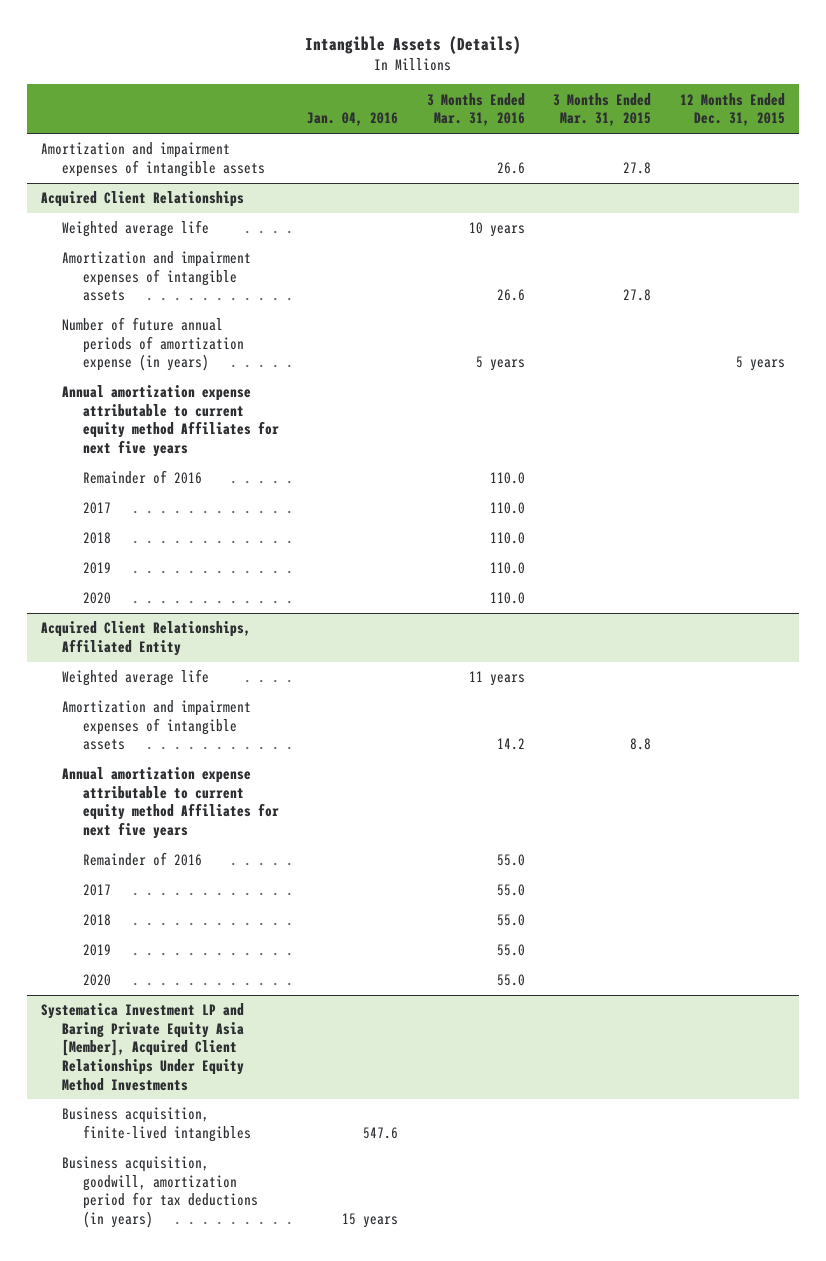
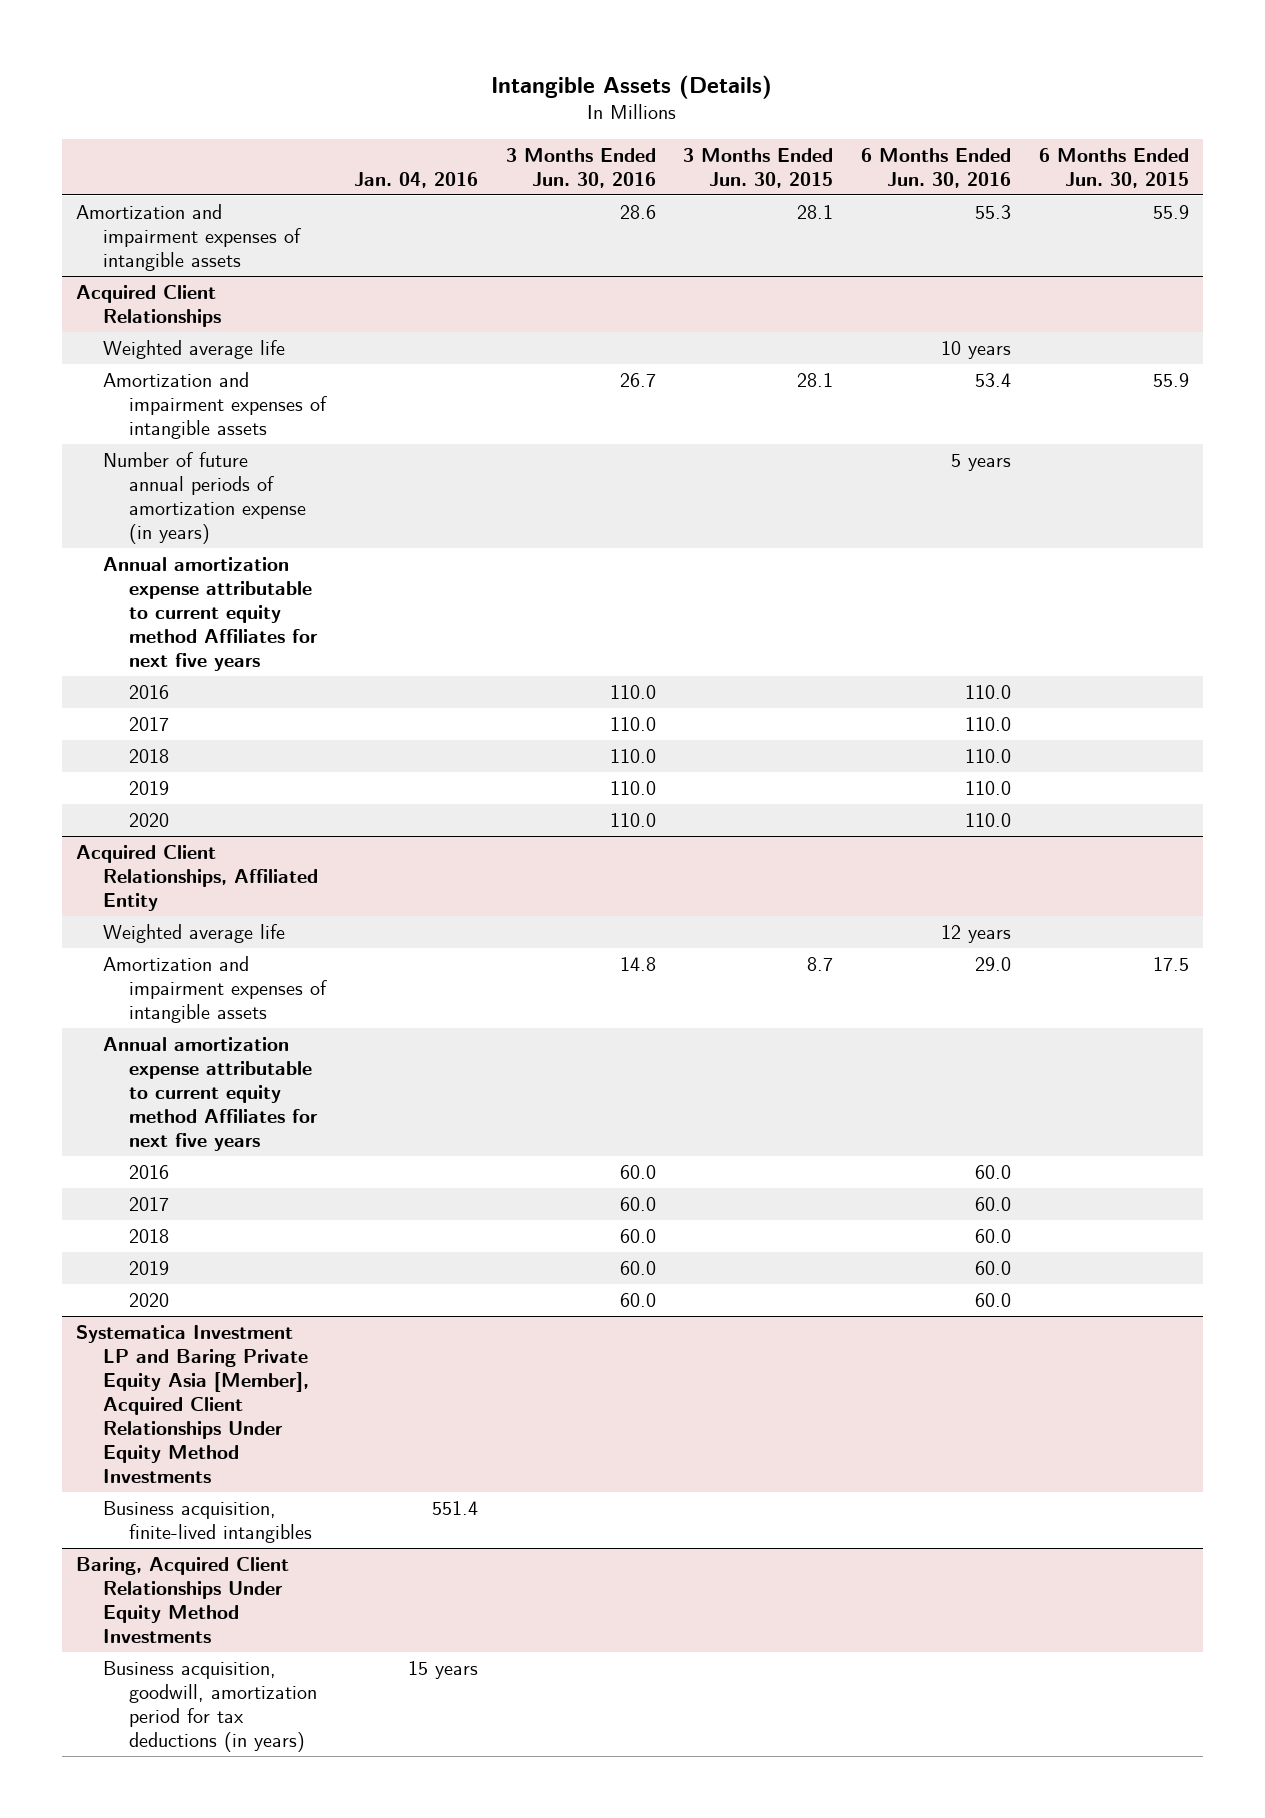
- | Jan. 04, 2016 | 3 Months Ended Mar. 31, 2016 | 3 Months Ended Mar. 31, 2015 | 12 Months Ended Dec. 31, 2015
+ | Jan. 04, 2016 | 3 Months Ended Jun. 30, 2016 | 3 Months Ended Jun. 30, 2015 | 6 Months Ended Jun. 30, 2016 | 6 Months Ended Jun. 30, 2015
@ Acquired Client Relationships
- Remainder of 2016 | | 110.0 | |
+ 2016 | | 110.0 | | 110.0 |
@ Acquired Client Relationships, Affiliated Entity
- Remainder of 2016 | | 55.0 | |
+ 2016 | | 60.0 | | 60.0 |
@ Systematica Investment LP and Baring Private Equity Asia [Member], Acquired Client Relationships Under Equity Method Investments
- Business acquisition, finite-lived intangibles | 547.6 | | |
- Business acquisition, goodwill, amortization period for tax deductions (in years) | 15 years | | |
+ Business acquisition, finite-lived intangibles | 551.4 | | | |
+ Baring, Acquired Client Relationships Under Equity Method Investments
+ Business acquisition, goodwill, amortization period for tax deductions (in years) | 15 years | | | |

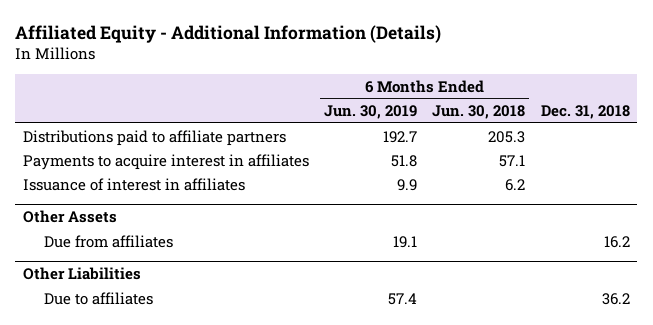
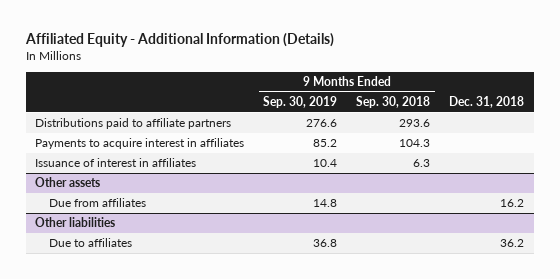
- | 6 Months Ended Jun. 30, 2019 | 6 Months Ended Jun. 30, 2018 | Dec. 31, 2018
+ | 9 Months Ended Sep. 30, 2019 | 9 Months Ended Sep. 30, 2018 | Dec. 31, 2018
- Other Assets
+ Other assets
- Other Liabilities
+ Other liabilities

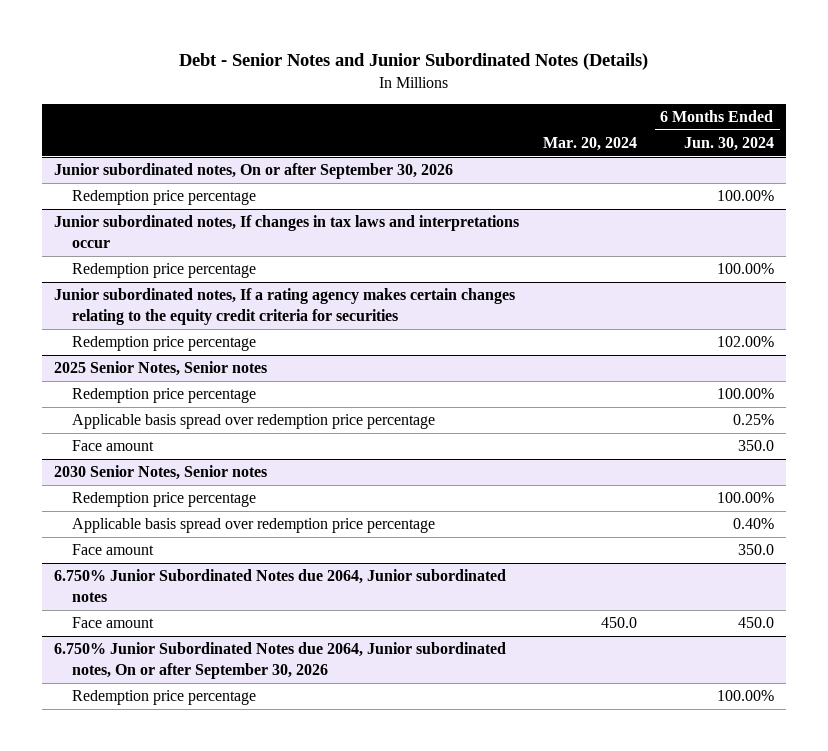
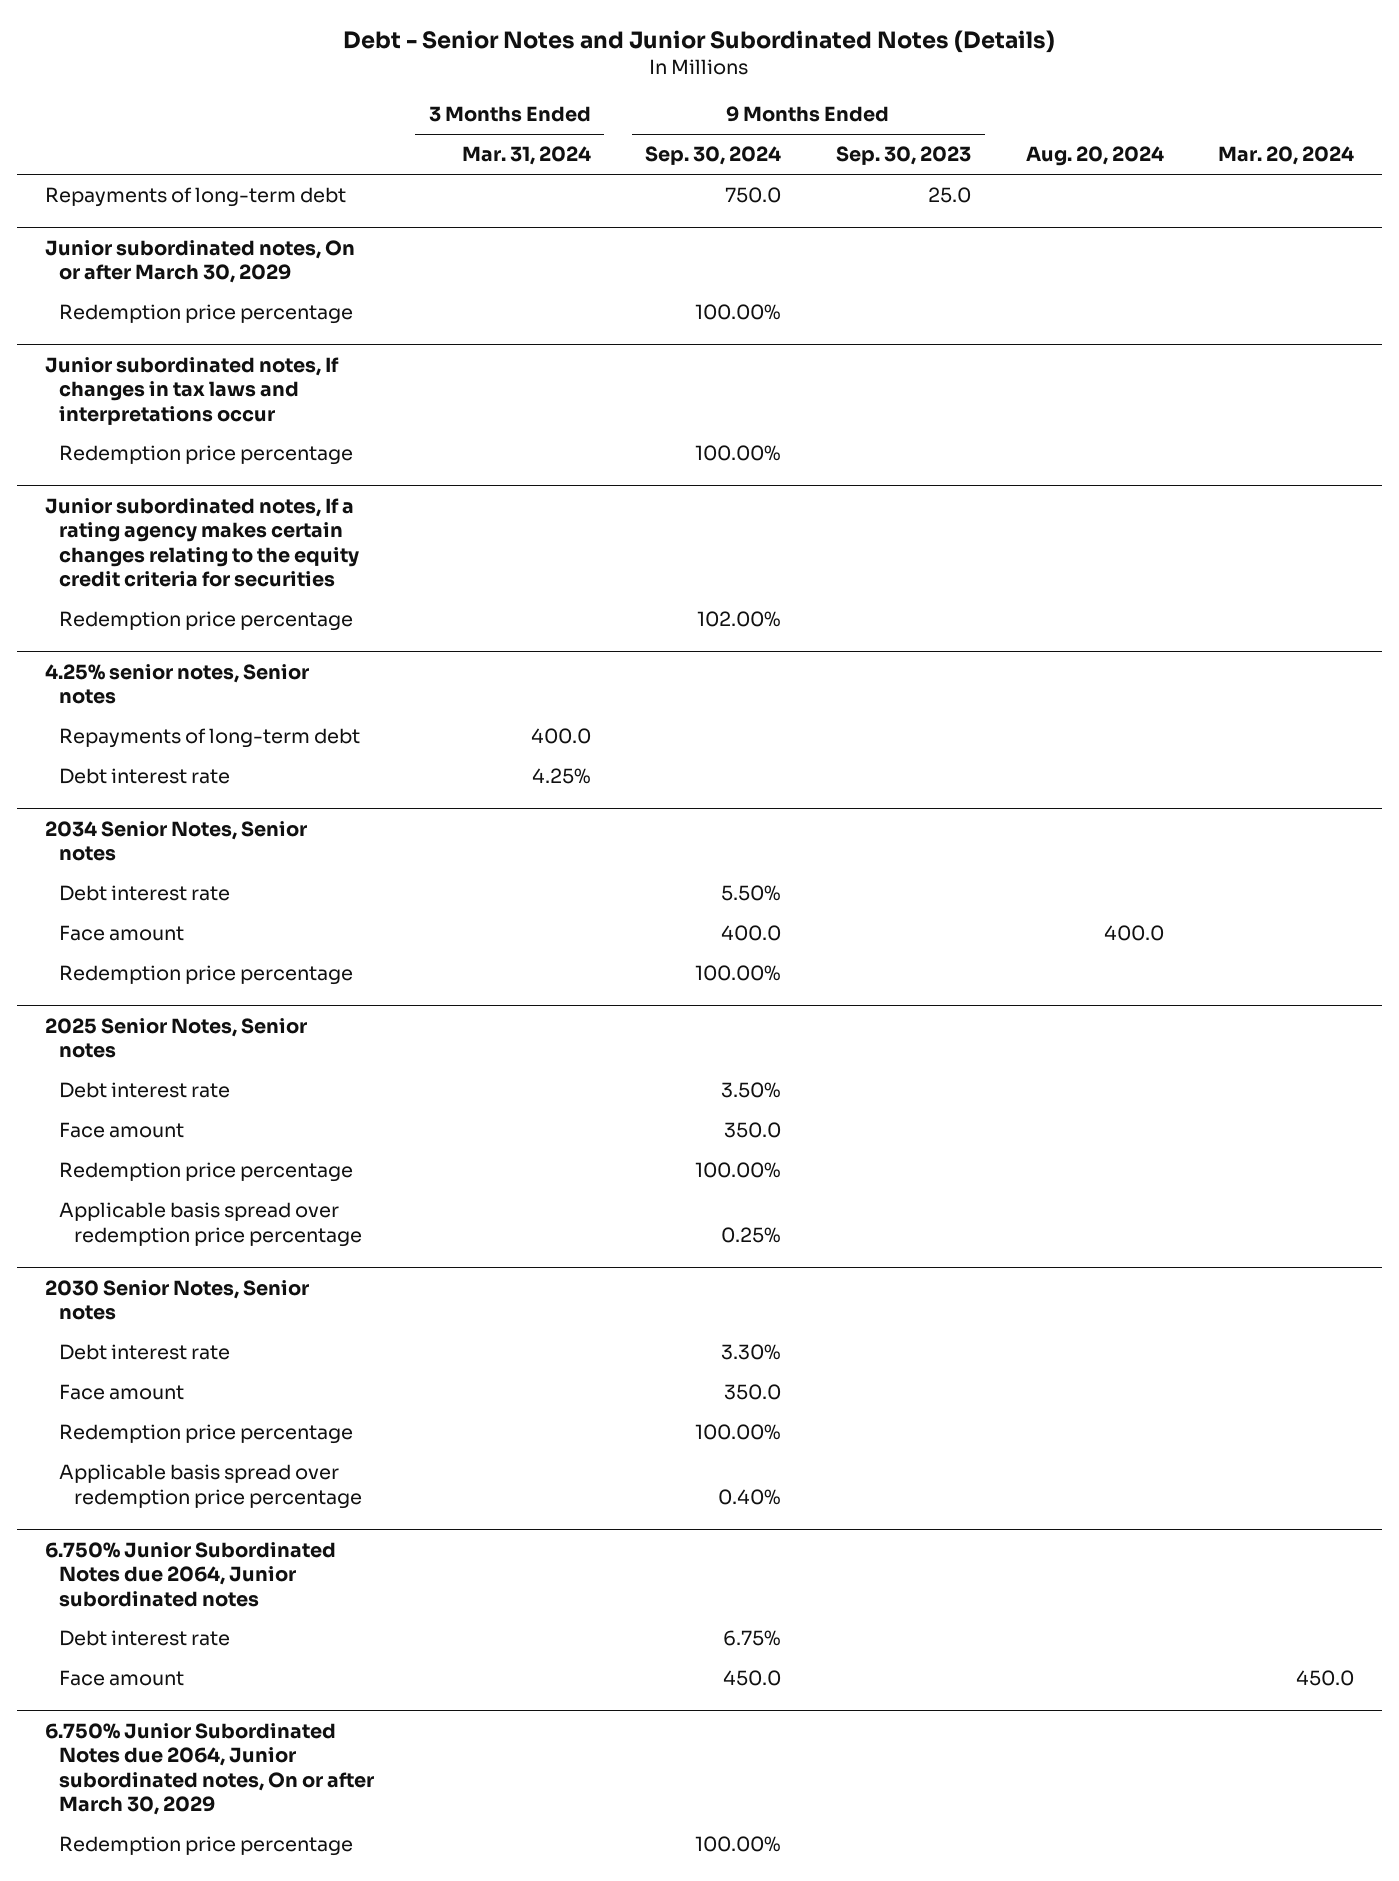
- | Mar. 20, 2024 | 6 Months Ended Jun. 30, 2024
+ | 3 Months Ended Mar. 31, 2024 | 9 Months Ended Sep. 30, 2024 | 9 Months Ended Sep. 30, 2023 | Aug. 20, 2024 | Mar. 20, 2024
- Junior subordinated notes, On or after September 30, 2026
+ Repayments of long-term debt | | 750.0 | 25.0 | |
+ Junior subordinated notes, On or after March 30, 2029
+ 4.25% senior notes, Senior notes
+ Repayments of long-term debt | 400.0 | | | |
+ Debt interest rate | 4.25% | | | |
+ 2034 Senior Notes, Senior notes
+ Debt interest rate | | 5.50% | | |
+ Face amount | | 400.0 | | 400.0 |
+ Redemption price percentage | | 100.00% | | |
@ 2025 Senior Notes, Senior notes
+ Debt interest rate | | 3.50% | | |
moved up: Face amount | | 350.0 | | |
@ 2030 Senior Notes, Senior notes
+ Debt interest rate | | 3.30% | | |
moved up: Face amount | | 350.0 | | |
@ 6.750% Junior Subordinated Notes due 2064, Junior subordinated notes
+ Debt interest rate | | 6.75% | | |
- 6.750% Junior Subordinated Notes due 2064, Junior subordinated notes, On or after September 30, 2026
+ 6.750% Junior Subordinated Notes due 2064, Junior subordinated notes, On or after March 30, 2029

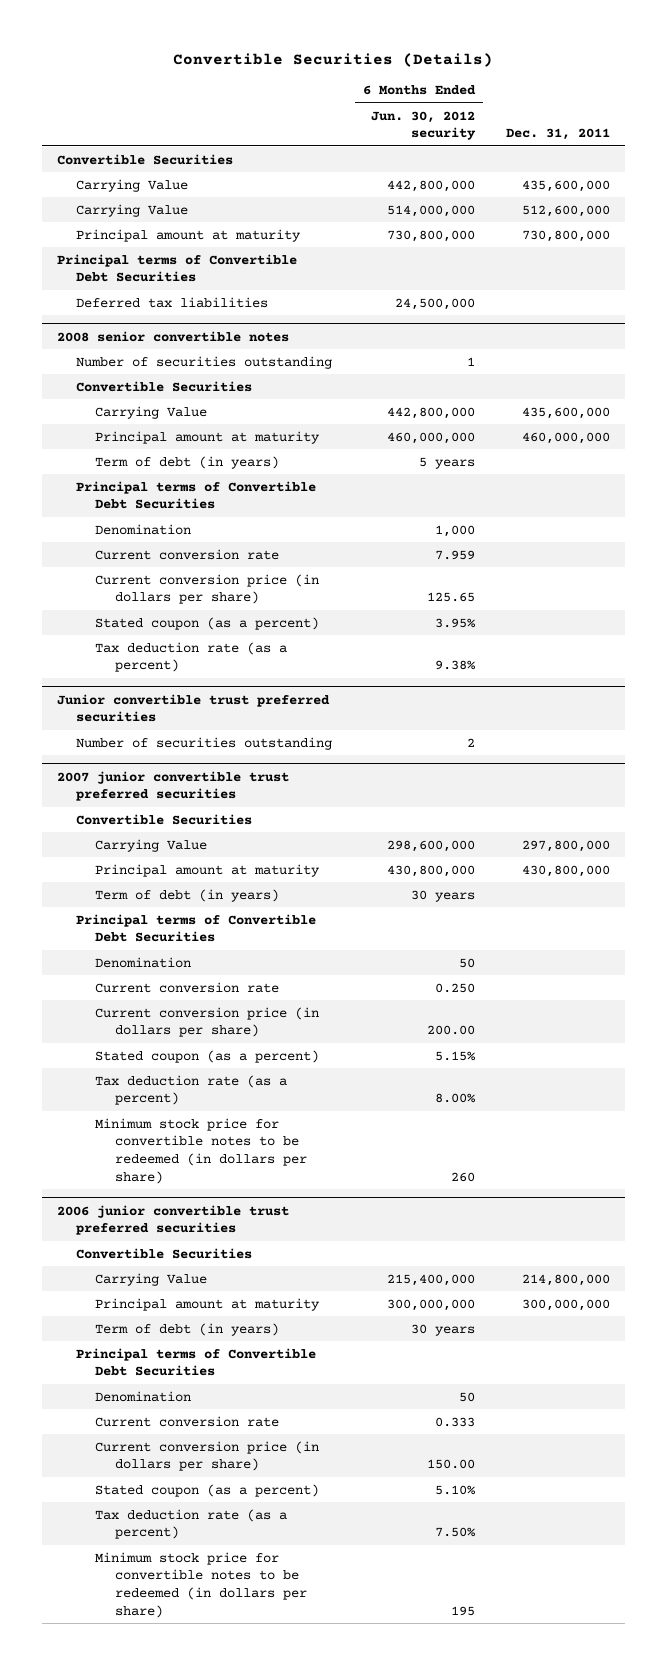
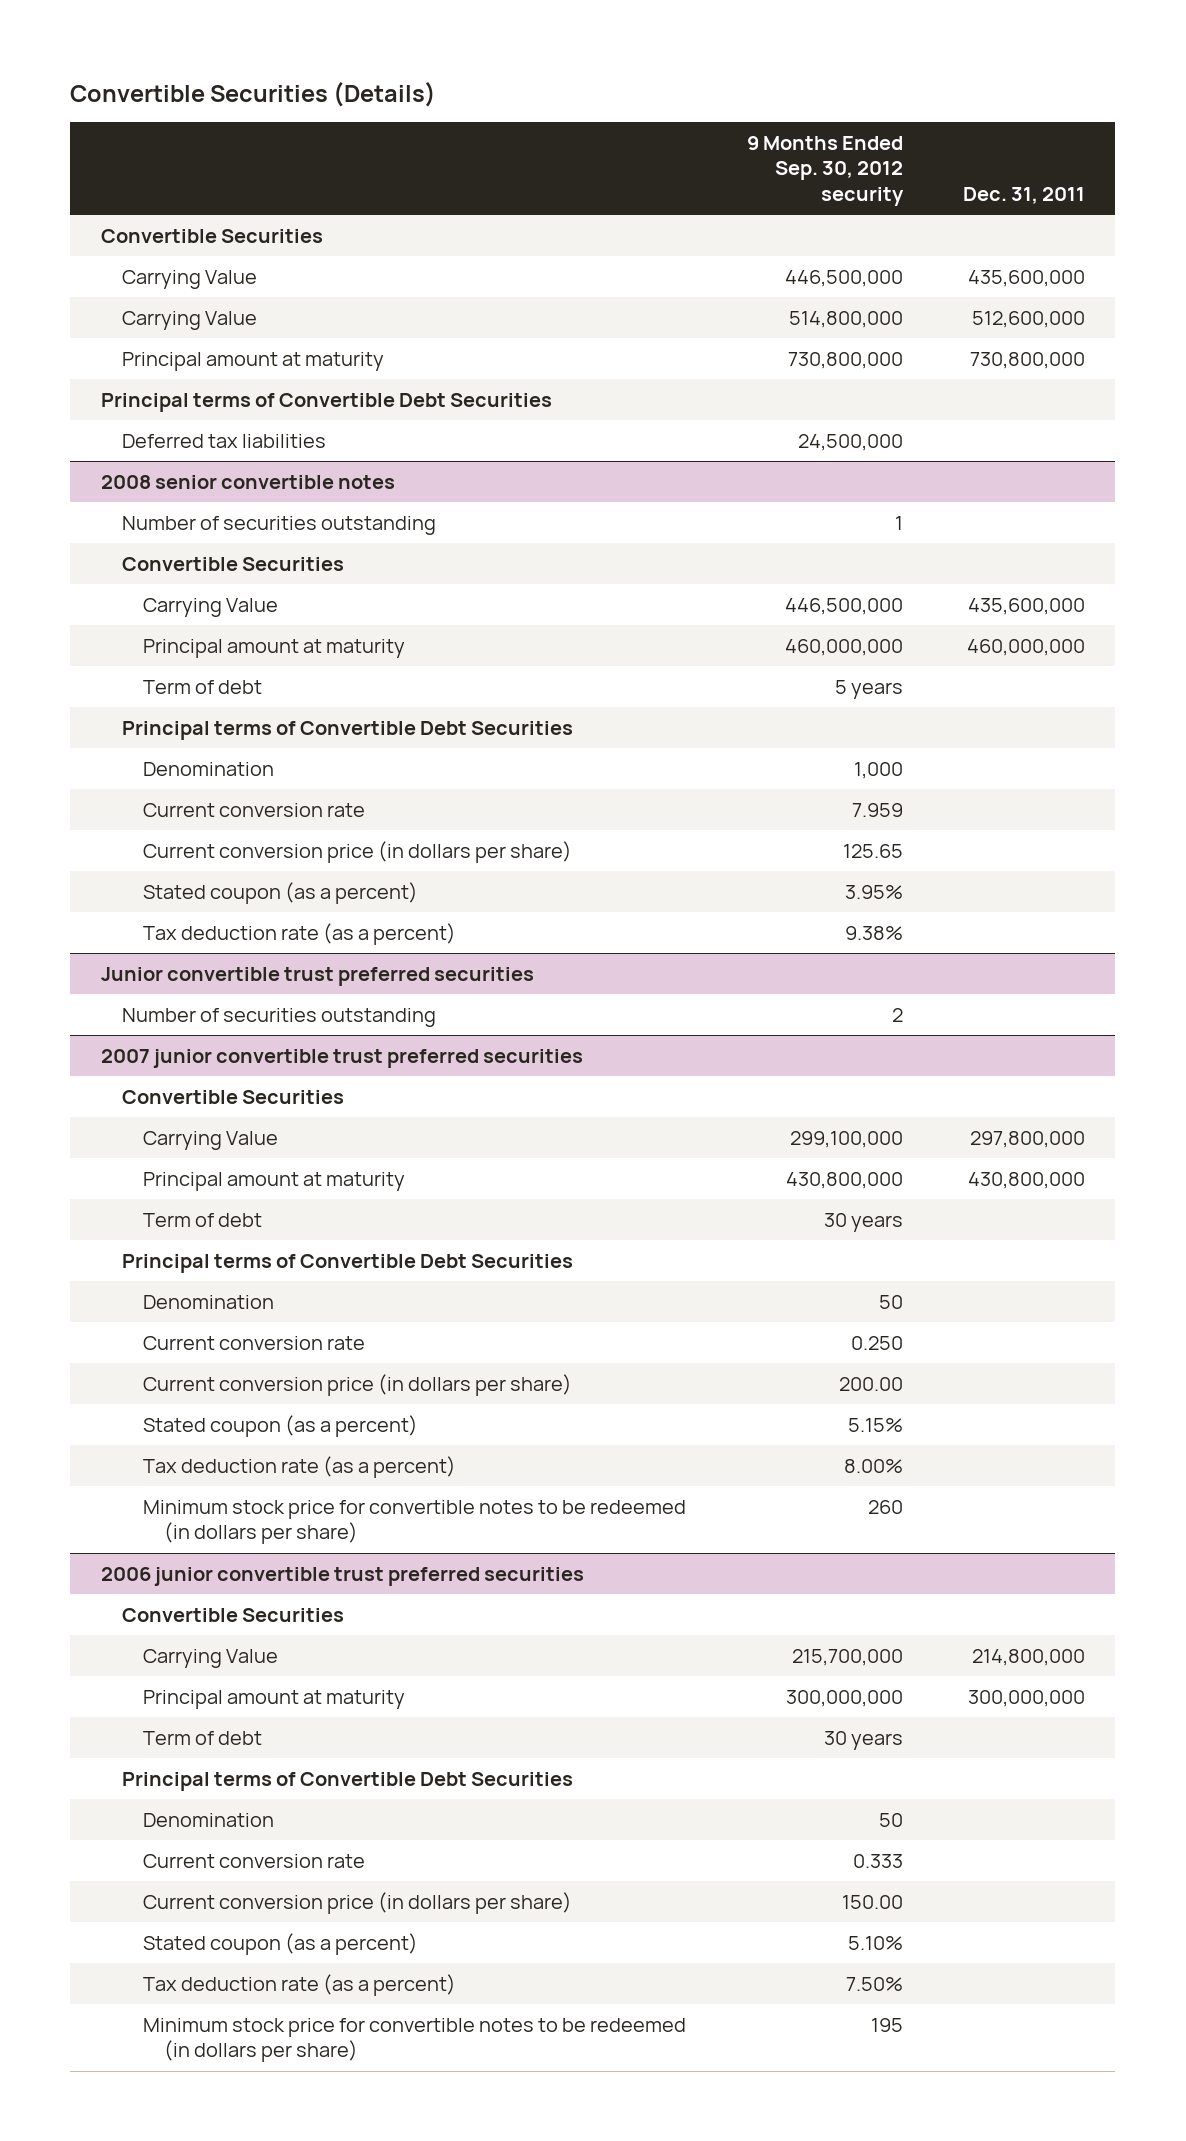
- | 6 Months Ended Jun. 30, 2012 security | Dec. 31, 2011
+ | 9 Months Ended Sep. 30, 2012 security | Dec. 31, 2011
@ 2008 senior convertible notes
- Term of debt (in years) | 5 years |
+ Term of debt | 5 years |
@ 2007 junior convertible trust preferred securities
- Term of debt (in years) | 30 years |
+ Term of debt | 30 years |
@ 2006 junior convertible trust preferred securities
- Term of debt (in years) | 30 years |
+ Term of debt | 30 years |

